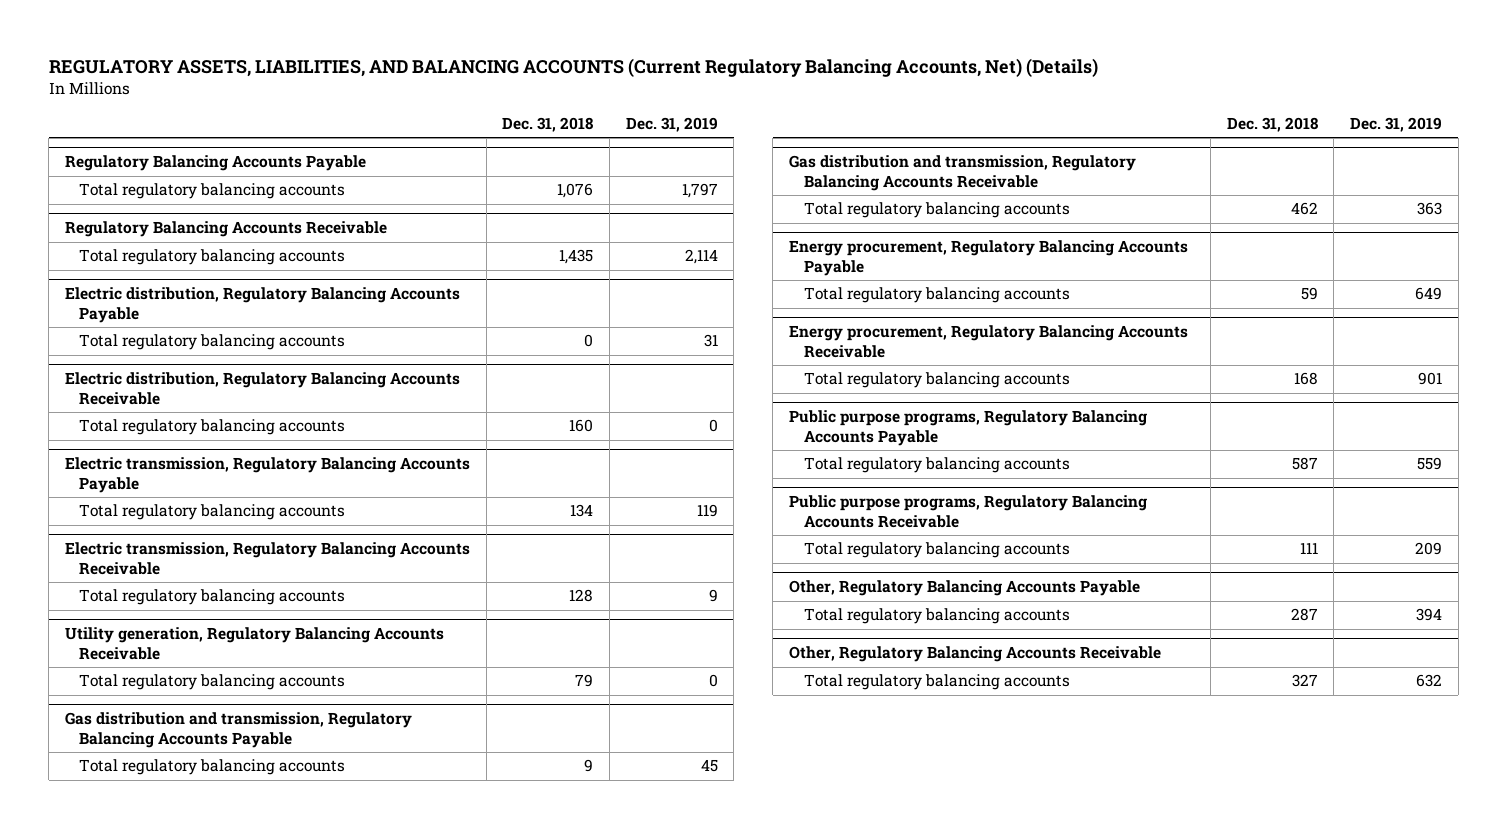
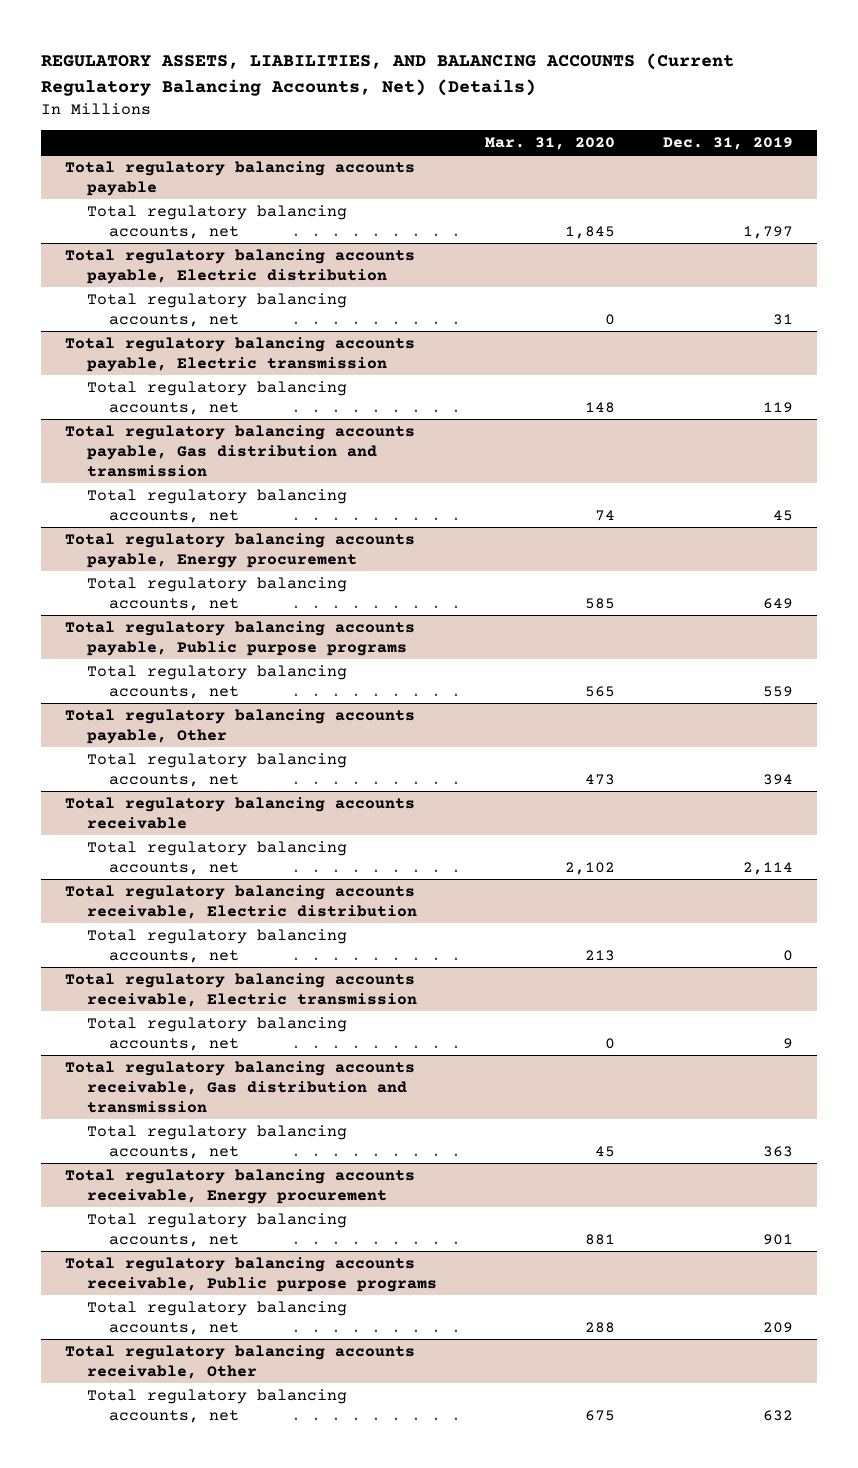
- | Dec. 31, 2018 | Dec. 31, 2019
+ | Mar. 31, 2020 | Dec. 31, 2019
- Regulatory Balancing Accounts Payable
- Total regulatory balancing accounts | 1,076 | 1,797
- Regulatory Balancing Accounts Receivable
- Total regulatory balancing accounts | 1,435 | 2,114
- Electric distribution, Regulatory Balancing Accounts Payable
- Total regulatory balancing accounts | 0 | 31
- Electric distribution, Regulatory Balancing Accounts Receivable
- Total regulatory balancing accounts | 160 | 0
- Electric transmission, Regulatory Balancing Accounts Payable
- Total regulatory balancing accounts | 134 | 119
- Electric transmission, Regulatory Balancing Accounts Receivable
- Total regulatory balancing accounts | 128 | 9
- Utility generation, Regulatory Balancing Accounts Receivable
- Total regulatory balancing accounts | 79 | 0
- Gas distribution and transmission, Regulatory Balancing Accounts Payable
- Total regulatory balancing accounts | 9 | 45
- Gas distribution and transmission, Regulatory Balancing Accounts Receivable
- Total regulatory balancing accounts | 462 | 363
- Energy procurement, Regulatory Balancing Accounts Payable
- Total regulatory balancing accounts | 59 | 649
- Energy procurement, Regulatory Balancing Accounts Receivable
- Total regulatory balancing accounts | 168 | 901
- Public purpose programs, Regulatory Balancing Accounts Payable
- Total regulatory balancing accounts | 587 | 559
- Public purpose programs, Regulatory Balancing Accounts Receivable
- Total regulatory balancing accounts | 111 | 209
- Other, Regulatory Balancing Accounts Payable
- Total regulatory balancing accounts | 287 | 394
- Other, Regulatory Balancing Accounts Receivable
- Total regulatory balancing accounts | 327 | 632
+ Total regulatory balancing accounts payable
+ Total regulatory balancing accounts, net | 1,845 | 1,797
+ Total regulatory balancing accounts payable, Electric distribution
+ Total regulatory balancing accounts, net | 0 | 31
+ Total regulatory balancing accounts payable, Electric transmission
+ Total regulatory balancing accounts, net | 148 | 119
+ Total regulatory balancing accounts payable, Gas distribution and transmission
+ Total regulatory balancing accounts, net | 74 | 45
+ Total regulatory balancing accounts payable, Energy procurement
+ Total regulatory balancing accounts, net | 585 | 649
+ Total regulatory balancing accounts payable, Public purpose programs
+ Total regulatory balancing accounts, net | 565 | 559
+ Total regulatory balancing accounts payable, Other
+ Total regulatory balancing accounts, net | 473 | 394
+ Total regulatory balancing accounts receivable
+ Total regulatory balancing accounts, net | 2,102 | 2,114
+ Total regulatory balancing accounts receivable, Electric distribution
+ Total regulatory balancing accounts, net | 213 | 0
+ Total regulatory balancing accounts receivable, Electric transmission
+ Total regulatory balancing accounts, net | 0 | 9
+ Total regulatory balancing accounts receivable, Gas distribution and transmission
+ Total regulatory balancing accounts, net | 45 | 363
+ Total regulatory balancing accounts receivable, Energy procurement
+ Total regulatory balancing accounts, net | 881 | 901
+ Total regulatory balancing accounts receivable, Public purpose programs
+ Total regulatory balancing accounts, net | 288 | 209
+ Total regulatory balancing accounts receivable, Other
+ Total regulatory balancing accounts, net | 675 | 632

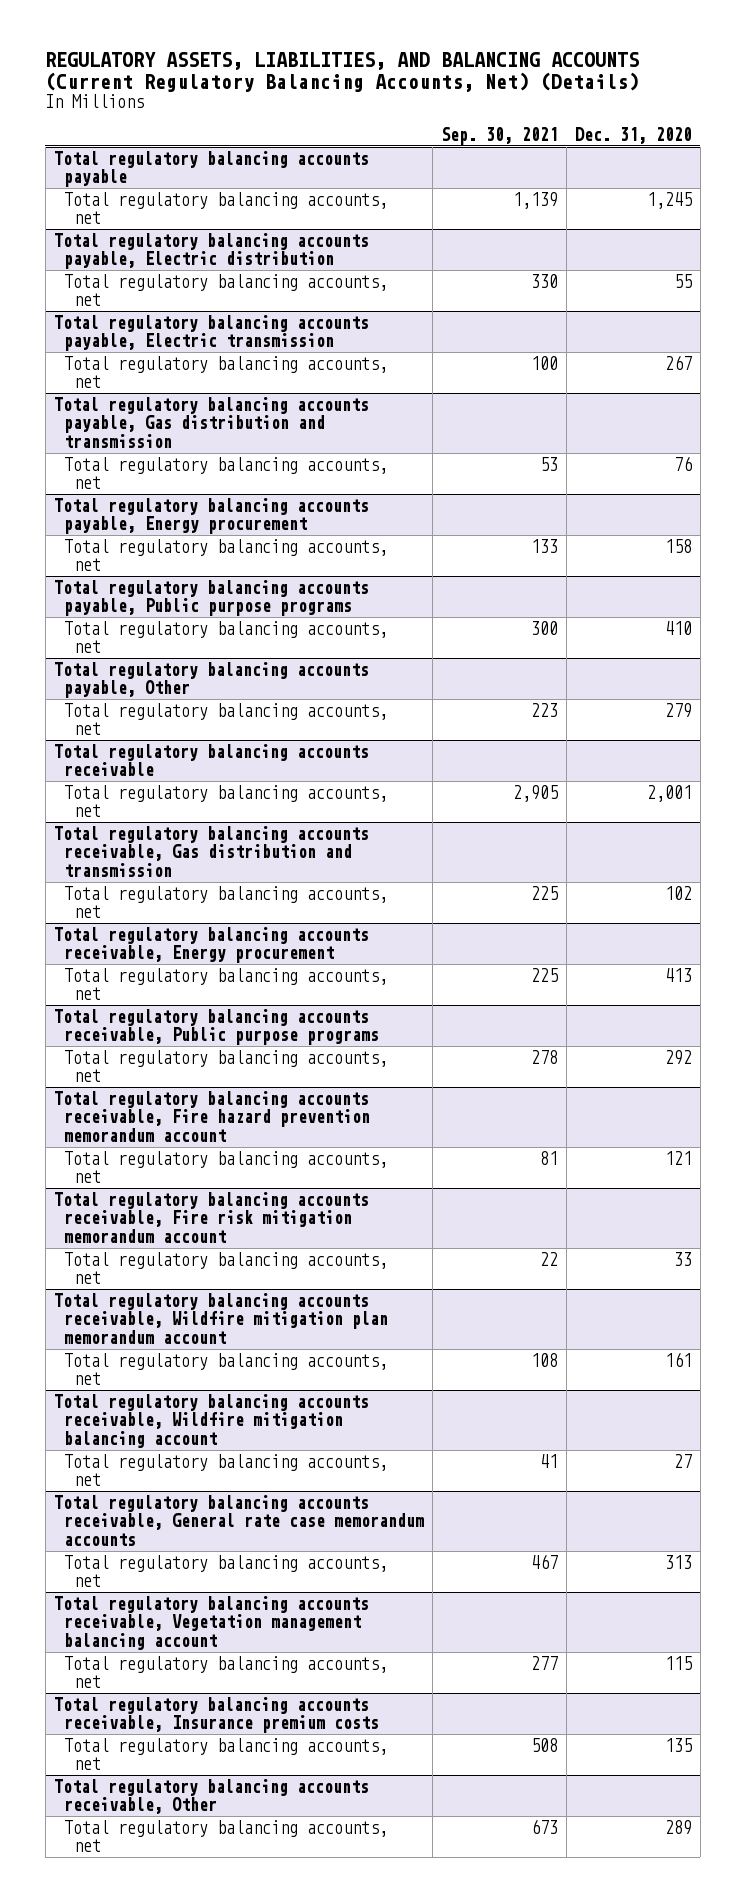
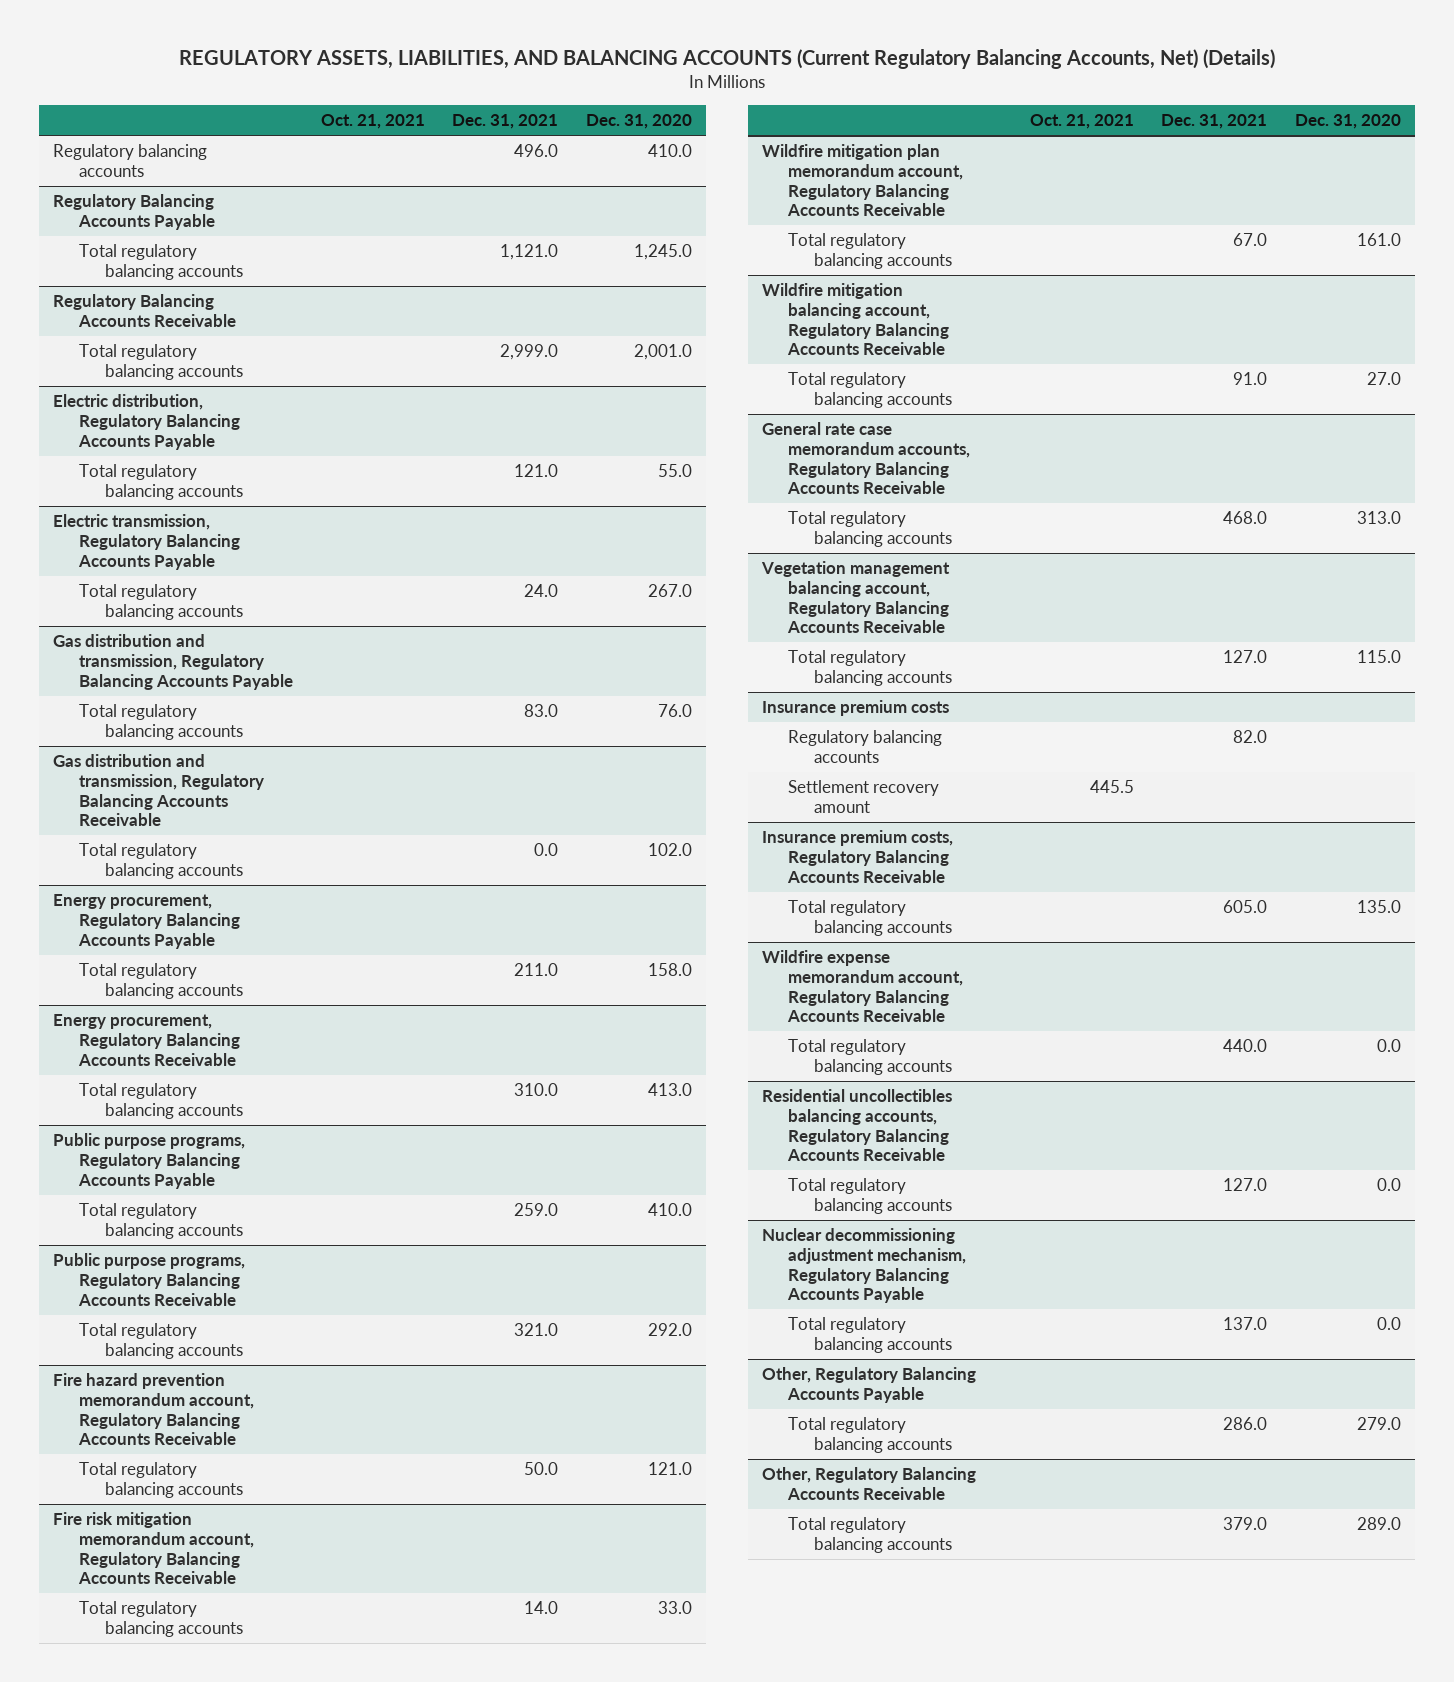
- | Sep. 30, 2021 | Dec. 31, 2020
+ | Oct. 21, 2021 | Dec. 31, 2021 | Dec. 31, 2020
- Total regulatory balancing accounts payable
- Total regulatory balancing accounts, net | 1,139 | 1,245
- Total regulatory balancing accounts payable, Electric distribution
- Total regulatory balancing accounts, net | 330 | 55
- Total regulatory balancing accounts payable, Electric transmission
- Total regulatory balancing accounts, net | 100 | 267
- Total regulatory balancing accounts payable, Gas distribution and transmission
- Total regulatory balancing accounts, net | 53 | 76
- Total regulatory balancing accounts payable, Energy procurement
- Total regulatory balancing accounts, net | 133 | 158
- Total regulatory balancing accounts payable, Public purpose programs
- Total regulatory balancing accounts, net | 300 | 410
- Total regulatory balancing accounts payable, Other
- Total regulatory balancing accounts, net | 223 | 279
- Total regulatory balancing accounts receivable
- Total regulatory balancing accounts, net | 2,905 | 2,001
- Total regulatory balancing accounts receivable, Gas distribution and transmission
- Total regulatory balancing accounts, net | 225 | 102
- Total regulatory balancing accounts receivable, Energy procurement
- Total regulatory balancing accounts, net | 225 | 413
- Total regulatory balancing accounts receivable, Public purpose programs
- Total regulatory balancing accounts, net | 278 | 292
- Total regulatory balancing accounts receivable, Fire hazard prevention memorandum account
- Total regulatory balancing accounts, net | 81 | 121
- Total regulatory balancing accounts receivable, Fire risk mitigation memorandum account
- Total regulatory balancing accounts, net | 22 | 33
- Total regulatory balancing accounts receivable, Wildfire mitigation plan memorandum account
- Total regulatory balancing accounts, net | 108 | 161
- Total regulatory balancing accounts receivable, Wildfire mitigation balancing account
- Total regulatory balancing accounts, net | 41 | 27
- Total regulatory balancing accounts receivable, General rate case memorandum accounts
- Total regulatory balancing accounts, net | 467 | 313
- Total regulatory balancing accounts receivable, Vegetation management balancing account
- Total regulatory balancing accounts, net | 277 | 115
- Total regulatory balancing accounts receivable, Insurance premium costs
- Total regulatory balancing accounts, net | 508 | 135
- Total regulatory balancing accounts receivable, Other
- Total regulatory balancing accounts, net | 673 | 289
+ Regulatory balancing accounts | | 496.0 | 410.0
+ Regulatory Balancing Accounts Payable
+ Total regulatory balancing accounts | | 1,121.0 | 1,245.0
+ Regulatory Balancing Accounts Receivable
+ Total regulatory balancing accounts | | 2,999.0 | 2,001.0
+ Electric distribution, Regulatory Balancing Accounts Payable
+ Total regulatory balancing accounts | | 121.0 | 55.0
+ Electric transmission, Regulatory Balancing Accounts Payable
+ Total regulatory balancing accounts | | 24.0 | 267.0
+ Gas distribution and transmission, Regulatory Balancing Accounts Payable
+ Total regulatory balancing accounts | | 83.0 | 76.0
+ Gas distribution and transmission, Regulatory Balancing Accounts Receivable
+ Total regulatory balancing accounts | | 0.0 | 102.0
+ Energy procurement, Regulatory Balancing Accounts Payable
+ Total regulatory balancing accounts | | 211.0 | 158.0
+ Energy procurement, Regulatory Balancing Accounts Receivable
+ Total regulatory balancing accounts | | 310.0 | 413.0
+ Public purpose programs, Regulatory Balancing Accounts Payable
+ Total regulatory balancing accounts | | 259.0 | 410.0
+ Public purpose programs, Regulatory Balancing Accounts Receivable
+ Total regulatory balancing accounts | | 321.0 | 292.0
+ Fire hazard prevention memorandum account, Regulatory Balancing Accounts Receivable
+ Total regulatory balancing accounts | | 50.0 | 121.0
+ Fire risk mitigation memorandum account, Regulatory Balancing Accounts Receivable
+ Total regulatory balancing accounts | | 14.0 | 33.0
+ Wildfire mitigation plan memorandum account, Regulatory Balancing Accounts Receivable
+ Total regulatory balancing accounts | | 67.0 | 161.0
+ Wildfire mitigation balancing account, Regulatory Balancing Accounts Receivable
+ Total regulatory balancing accounts | | 91.0 | 27.0
+ General rate case memorandum accounts, Regulatory Balancing Accounts Receivable
+ Total regulatory balancing accounts | | 468.0 | 313.0
+ Vegetation management balancing account, Regulatory Balancing Accounts Receivable
+ Total regulatory balancing accounts | | 127.0 | 115.0
+ Insurance premium costs
+ Regulatory balancing accounts | | 82.0 |
+ Settlement recovery amount | 445.5 | |
+ Insurance premium costs, Regulatory Balancing Accounts Receivable
+ Total regulatory balancing accounts | | 605.0 | 135.0
+ Wildfire expense memorandum account, Regulatory Balancing Accounts Receivable
+ Total regulatory balancing accounts | | 440.0 | 0.0
+ Residential uncollectibles balancing accounts, Regulatory Balancing Accounts Receivable
+ Total regulatory balancing accounts | | 127.0 | 0.0
+ Nuclear decommissioning adjustment mechanism, Regulatory Balancing Accounts Payable
+ Total regulatory balancing accounts | | 137.0 | 0.0
+ Other, Regulatory Balancing Accounts Payable
+ Total regulatory balancing accounts | | 286.0 | 279.0
+ Other, Regulatory Balancing Accounts Receivable
+ Total regulatory balancing accounts | | 379.0 | 289.0

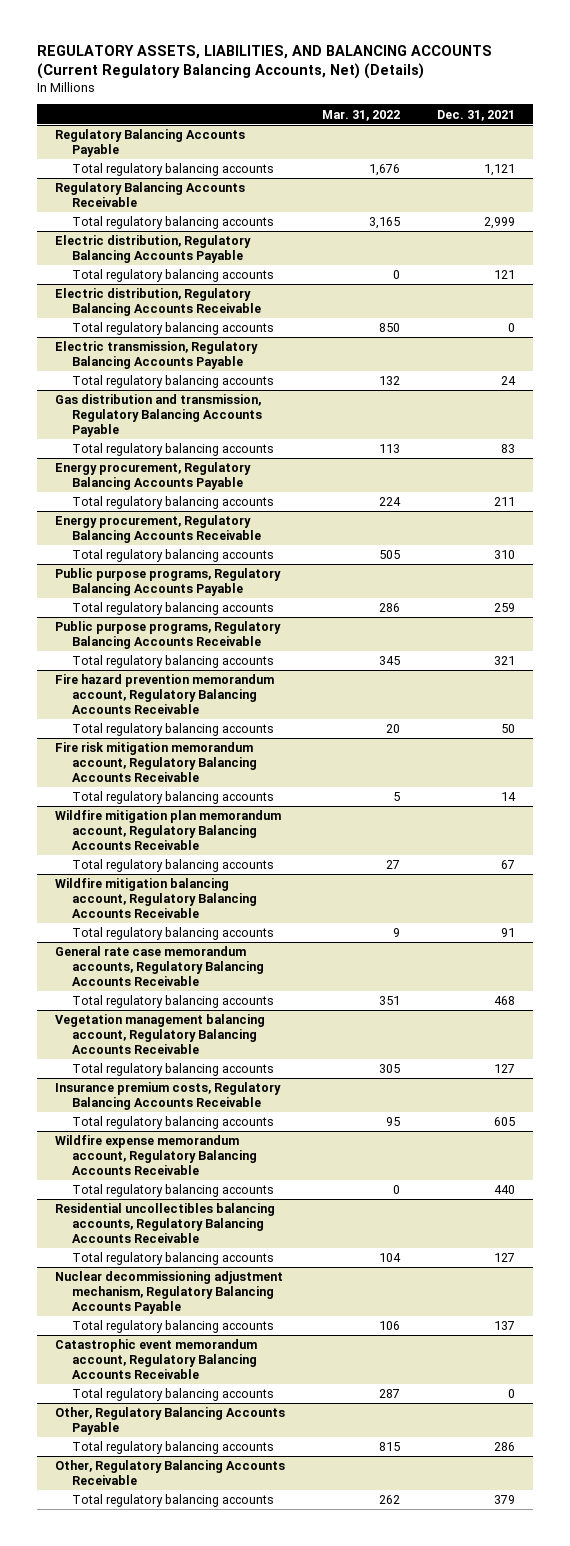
- | Oct. 21, 2021 | Dec. 31, 2021 | Dec. 31, 2020
+ | Mar. 31, 2022 | Dec. 31, 2021
- Regulatory balancing accounts | | 496.0 | 410.0
@ Regulatory Balancing Accounts Payable
- Total regulatory balancing accounts | | 1,121.0 | 1,245.0
+ Total regulatory balancing accounts | 1,676 | 1,121
@ Regulatory Balancing Accounts Receivable
- Total regulatory balancing accounts | | 2,999.0 | 2,001.0
+ Total regulatory balancing accounts | 3,165 | 2,999
@ Electric distribution, Regulatory Balancing Accounts Payable
- Total regulatory balancing accounts | | 121.0 | 55.0
+ Total regulatory balancing accounts | 0 | 121
+ Electric distribution, Regulatory Balancing Accounts Receivable
+ Total regulatory balancing accounts | 850 | 0
@ Electric transmission, Regulatory Balancing Accounts Payable
- Total regulatory balancing accounts | | 24.0 | 267.0
+ Total regulatory balancing accounts | 132 | 24
@ Gas distribution and transmission, Regulatory Balancing Accounts Payable
- Total regulatory balancing accounts | | 83.0 | 76.0
- Gas distribution and transmission, Regulatory Balancing Accounts Receivable
- Total regulatory balancing accounts | | 0.0 | 102.0
@ Gas distribution and transmission, Regulatory Balancing Accounts Payable
+ Total regulatory balancing accounts | 113 | 83
@ Energy procurement, Regulatory Balancing Accounts Payable
- Total regulatory balancing accounts | | 211.0 | 158.0
+ Total regulatory balancing accounts | 224 | 211
@ Energy procurement, Regulatory Balancing Accounts Receivable
- Total regulatory balancing accounts | | 310.0 | 413.0
+ Total regulatory balancing accounts | 505 | 310
@ Public purpose programs, Regulatory Balancing Accounts Payable
- Total regulatory balancing accounts | | 259.0 | 410.0
+ Total regulatory balancing accounts | 286 | 259
@ Public purpose programs, Regulatory Balancing Accounts Receivable
- Total regulatory balancing accounts | | 321.0 | 292.0
+ Total regulatory balancing accounts | 345 | 321
@ Fire hazard prevention memorandum account, Regulatory Balancing Accounts Receivable
- Total regulatory balancing accounts | | 50.0 | 121.0
+ Total regulatory balancing accounts | 20 | 50
@ Fire risk mitigation memorandum account, Regulatory Balancing Accounts Receivable
- Total regulatory balancing accounts | | 14.0 | 33.0
+ Total regulatory balancing accounts | 5 | 14
@ Wildfire mitigation plan memorandum account, Regulatory Balancing Accounts Receivable
- Total regulatory balancing accounts | | 67.0 | 161.0
+ Total regulatory balancing accounts | 27 | 67
@ Wildfire mitigation balancing account, Regulatory Balancing Accounts Receivable
- Total regulatory balancing accounts | | 91.0 | 27.0
+ Total regulatory balancing accounts | 9 | 91
@ General rate case memorandum accounts, Regulatory Balancing Accounts Receivable
- Total regulatory balancing accounts | | 468.0 | 313.0
+ Total regulatory balancing accounts | 351 | 468
@ Vegetation management balancing account, Regulatory Balancing Accounts Receivable
- Total regulatory balancing accounts | | 127.0 | 115.0
- Insurance premium costs
- Regulatory balancing accounts | | 82.0 |
- Settlement recovery amount | 445.5 | |
@ Vegetation management balancing account, Regulatory Balancing Accounts Receivable
+ Total regulatory balancing accounts | 305 | 127
@ Insurance premium costs, Regulatory Balancing Accounts Receivable
- Total regulatory balancing accounts | | 605.0 | 135.0
+ Total regulatory balancing accounts | 95 | 605
@ Wildfire expense memorandum account, Regulatory Balancing Accounts Receivable
- Total regulatory balancing accounts | | 440.0 | 0.0
+ Total regulatory balancing accounts | 0 | 440
@ Residential uncollectibles balancing accounts, Regulatory Balancing Accounts Receivable
- Total regulatory balancing accounts | | 127.0 | 0.0
+ Total regulatory balancing accounts | 104 | 127
@ Nuclear decommissioning adjustment mechanism, Regulatory Balancing Accounts Payable
- Total regulatory balancing accounts | | 137.0 | 0.0
+ Total regulatory balancing accounts | 106 | 137
+ Catastrophic event memorandum account, Regulatory Balancing Accounts Receivable
+ Total regulatory balancing accounts | 287 | 0
@ Other, Regulatory Balancing Accounts Payable
- Total regulatory balancing accounts | | 286.0 | 279.0
+ Total regulatory balancing accounts | 815 | 286
@ Other, Regulatory Balancing Accounts Receivable
- Total regulatory balancing accounts | | 379.0 | 289.0
+ Total regulatory balancing accounts | 262 | 379

